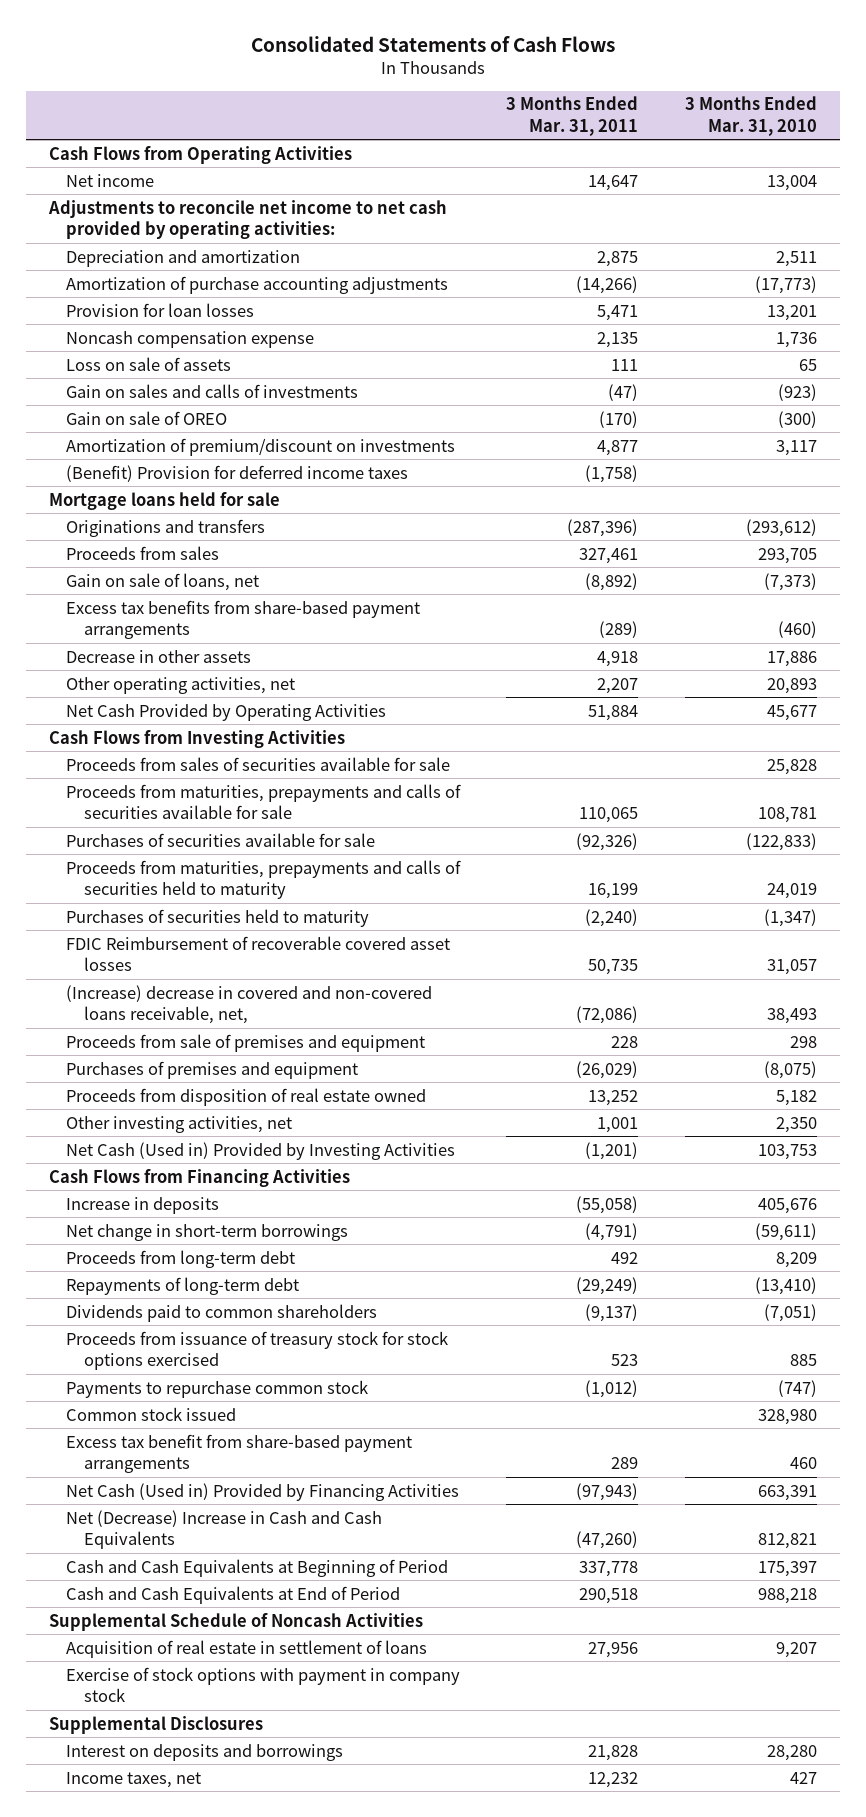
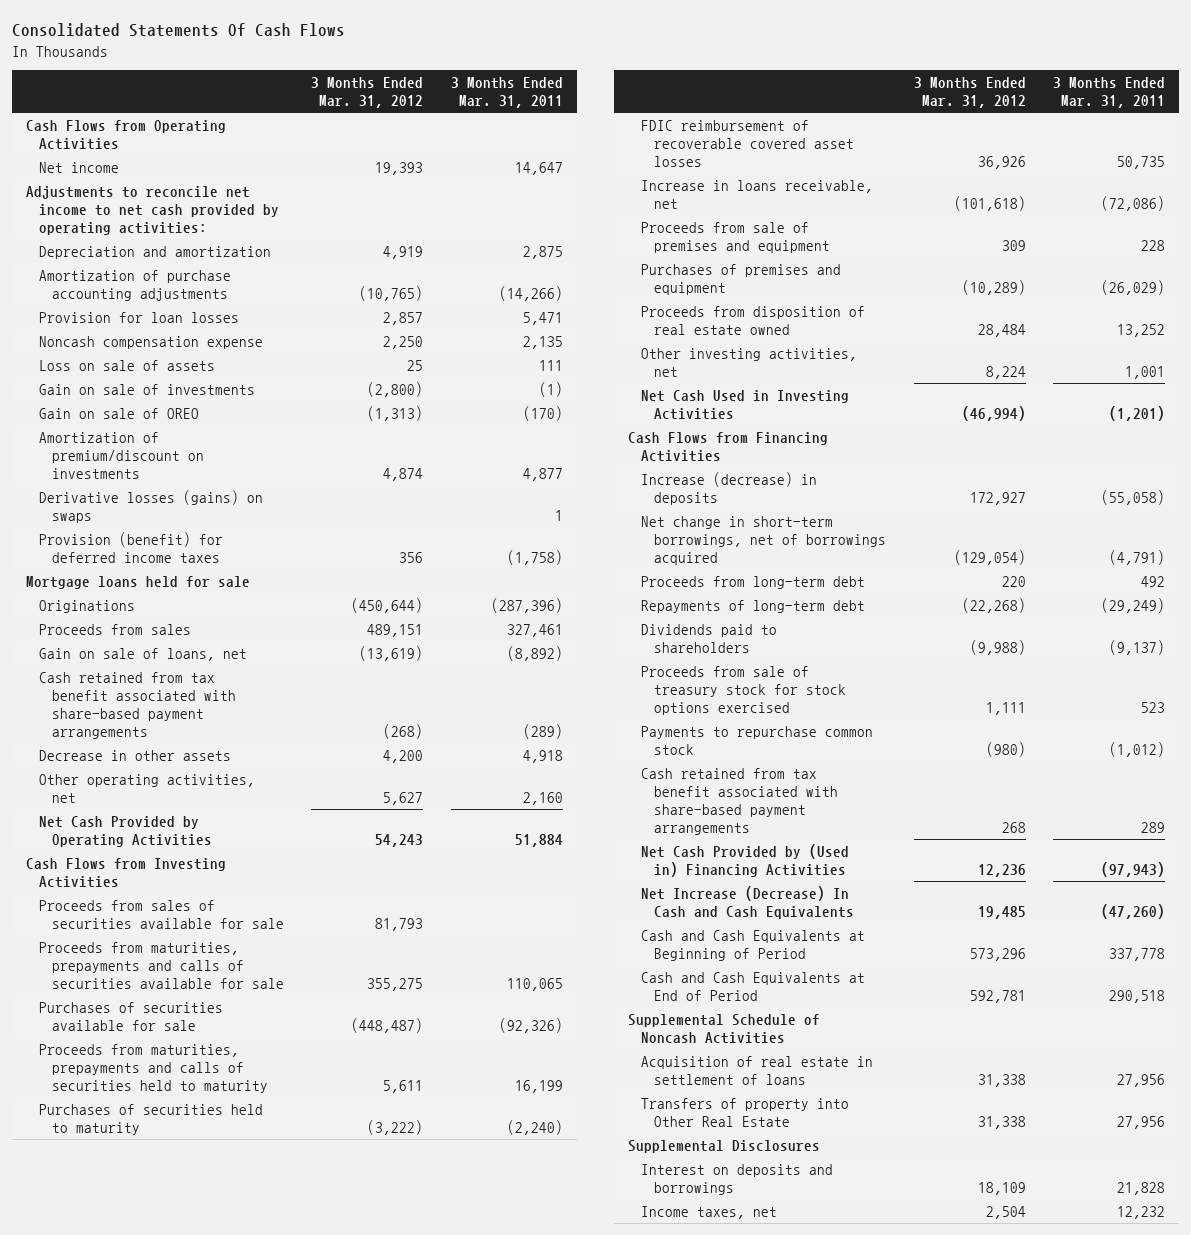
- Consolidated Statements of Cash Flows
+ Consolidated Statements Of Cash Flows
- | 3 Months Ended Mar. 31, 2011 | 3 Months Ended Mar. 31, 2010
+ | 3 Months Ended Mar. 31, 2012 | 3 Months Ended Mar. 31, 2011
- Gain on sales and calls of investments | (47) | (923)
+ Gain on sale of investments | (2,800) | (1)
- (Benefit) Provision for deferred income taxes | (1,758) |
+ Derivative losses (gains) on swaps | | 1
+ Provision (benefit) for deferred income taxes | 356 | (1,758)
- Originations and transfers | (287,396) | (293,612)
+ Originations | (450,644) | (287,396)
- Excess tax benefits from share-based payment arrangements | (289) | (460)
+ Cash retained from tax benefit associated with share-based payment arrangements | (268) | (289)
- Other operating activities, net | 2,207 | 20,893
+ Other operating activities, net | 5,627 | 2,160
- FDIC Reimbursement of recoverable covered asset losses | 50,735 | 31,057
- (Increase) decrease in covered and non-covered loans receivable, net, | (72,086) | 38,493
+ FDIC reimbursement of recoverable covered asset losses | 36,926 | 50,735
+ Increase in loans receivable, net | (101,618) | (72,086)
- Net Cash (Used in) Provided by Investing Activities | (1,201) | 103,753
+ Net Cash Used in Investing Activities | (46,994) | (1,201)
- Increase in deposits | (55,058) | 405,676
- Net change in short-term borrowings | (4,791) | (59,611)
+ Increase (decrease) in deposits | 172,927 | (55,058)
+ Net change in short-term borrowings, net of borrowings acquired | (129,054) | (4,791)
- Dividends paid to common shareholders | (9,137) | (7,051)
- Proceeds from issuance of treasury stock for stock options exercised | 523 | 885
+ Dividends paid to shareholders | (9,988) | (9,137)
+ Proceeds from sale of treasury stock for stock options exercised | 1,111 | 523
- Common stock issued | | 328,980
- Excess tax benefit from share-based payment arrangements | 289 | 460
- Net Cash (Used in) Provided by Financing Activities | (97,943) | 663,391
- Net (Decrease) Increase in Cash and Cash Equivalents | (47,260) | 812,821
+ Cash retained from tax benefit associated with share-based payment arrangements | 268 | 289
+ Net Cash Provided by (Used in) Financing Activities | 12,236 | (97,943)
+ Net Increase (Decrease) In Cash and Cash Equivalents | 19,485 | (47,260)
- Exercise of stock options with payment in company stock
+ Transfers of property into Other Real Estate | 31,338 | 27,956

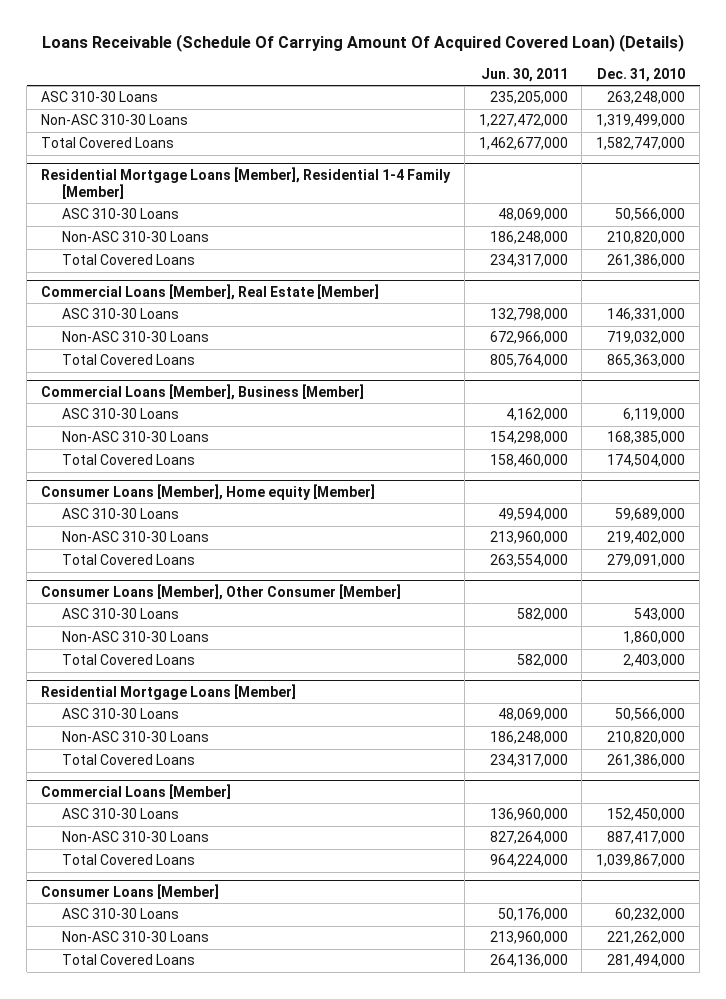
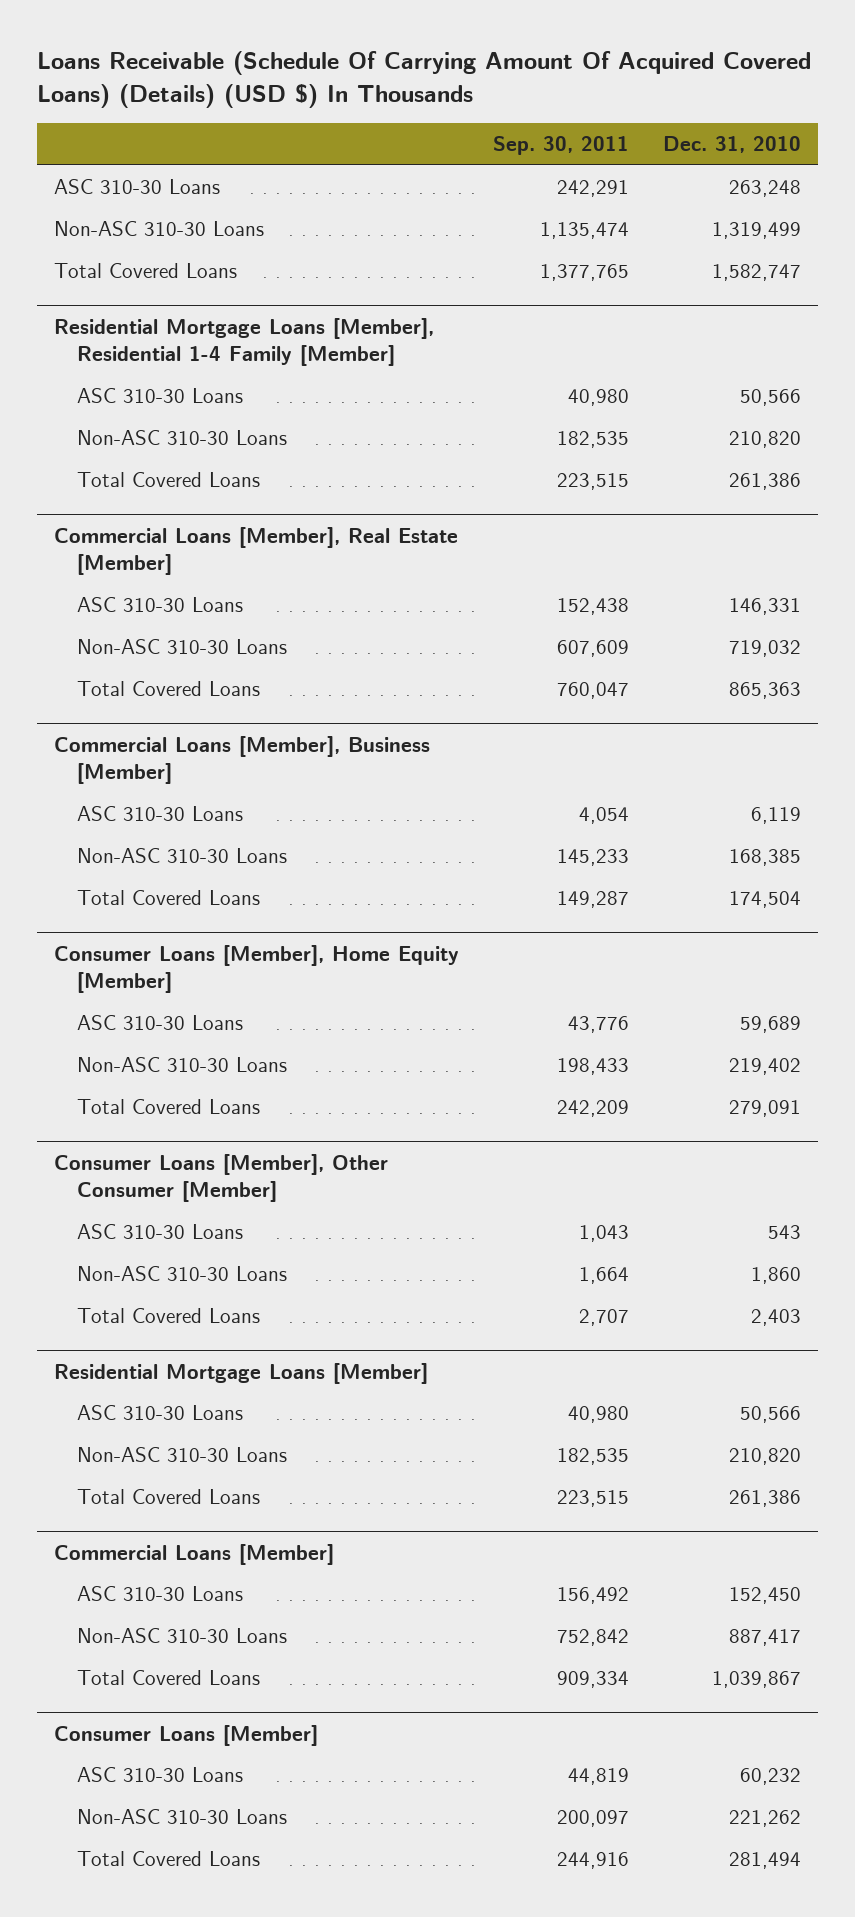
- Loans Receivable (Schedule Of Carrying Amount Of Acquired Covered Loan) (Details)
+ Loans Receivable (Schedule Of Carrying Amount Of Acquired Covered Loans) (Details) (USD $) In Thousands
- | Jun. 30, 2011 | Dec. 31, 2010
+ | Sep. 30, 2011 | Dec. 31, 2010
- ASC 310-30 Loans | 235,205,000 | 263,248,000
- Non-ASC 310-30 Loans | 1,227,472,000 | 1,319,499,000
- Total Covered Loans | 1,462,677,000 | 1,582,747,000
+ ASC 310-30 Loans | 242,291 | 263,248
+ Non-ASC 310-30 Loans | 1,135,474 | 1,319,499
+ Total Covered Loans | 1,377,765 | 1,582,747
@ Residential Mortgage Loans [Member], Residential 1-4 Family [Member]
- ASC 310-30 Loans | 48,069,000 | 50,566,000
- Non-ASC 310-30 Loans | 186,248,000 | 210,820,000
- Total Covered Loans | 234,317,000 | 261,386,000
+ ASC 310-30 Loans | 40,980 | 50,566
+ Non-ASC 310-30 Loans | 182,535 | 210,820
+ Total Covered Loans | 223,515 | 261,386
@ Commercial Loans [Member], Real Estate [Member]
- ASC 310-30 Loans | 132,798,000 | 146,331,000
- Non-ASC 310-30 Loans | 672,966,000 | 719,032,000
- Total Covered Loans | 805,764,000 | 865,363,000
+ ASC 310-30 Loans | 152,438 | 146,331
+ Non-ASC 310-30 Loans | 607,609 | 719,032
+ Total Covered Loans | 760,047 | 865,363
@ Commercial Loans [Member], Business [Member]
- ASC 310-30 Loans | 4,162,000 | 6,119,000
- Non-ASC 310-30 Loans | 154,298,000 | 168,385,000
- Total Covered Loans | 158,460,000 | 174,504,000
- Consumer Loans [Member], Home equity [Member]
- ASC 310-30 Loans | 49,594,000 | 59,689,000
- Non-ASC 310-30 Loans | 213,960,000 | 219,402,000
- Total Covered Loans | 263,554,000 | 279,091,000
@ Commercial Loans [Member], Business [Member]
+ ASC 310-30 Loans | 4,054 | 6,119
+ Non-ASC 310-30 Loans | 145,233 | 168,385
+ Total Covered Loans | 149,287 | 174,504
+ Consumer Loans [Member], Home Equity [Member]
+ ASC 310-30 Loans | 43,776 | 59,689
+ Non-ASC 310-30 Loans | 198,433 | 219,402
+ Total Covered Loans | 242,209 | 279,091
@ Consumer Loans [Member], Other Consumer [Member]
- ASC 310-30 Loans | 582,000 | 543,000
- Non-ASC 310-30 Loans | | 1,860,000
- Total Covered Loans | 582,000 | 2,403,000
+ ASC 310-30 Loans | 1,043 | 543
+ Non-ASC 310-30 Loans | 1,664 | 1,860
+ Total Covered Loans | 2,707 | 2,403
@ Residential Mortgage Loans [Member]
- ASC 310-30 Loans | 48,069,000 | 50,566,000
- Non-ASC 310-30 Loans | 186,248,000 | 210,820,000
- Total Covered Loans | 234,317,000 | 261,386,000
+ ASC 310-30 Loans | 40,980 | 50,566
+ Non-ASC 310-30 Loans | 182,535 | 210,820
+ Total Covered Loans | 223,515 | 261,386
@ Commercial Loans [Member]
- ASC 310-30 Loans | 136,960,000 | 152,450,000
- Non-ASC 310-30 Loans | 827,264,000 | 887,417,000
- Total Covered Loans | 964,224,000 | 1,039,867,000
+ ASC 310-30 Loans | 156,492 | 152,450
+ Non-ASC 310-30 Loans | 752,842 | 887,417
+ Total Covered Loans | 909,334 | 1,039,867
@ Consumer Loans [Member]
- ASC 310-30 Loans | 50,176,000 | 60,232,000
- Non-ASC 310-30 Loans | 213,960,000 | 221,262,000
- Total Covered Loans | 264,136,000 | 281,494,000
+ ASC 310-30 Loans | 44,819 | 60,232
+ Non-ASC 310-30 Loans | 200,097 | 221,262
+ Total Covered Loans | 244,916 | 281,494

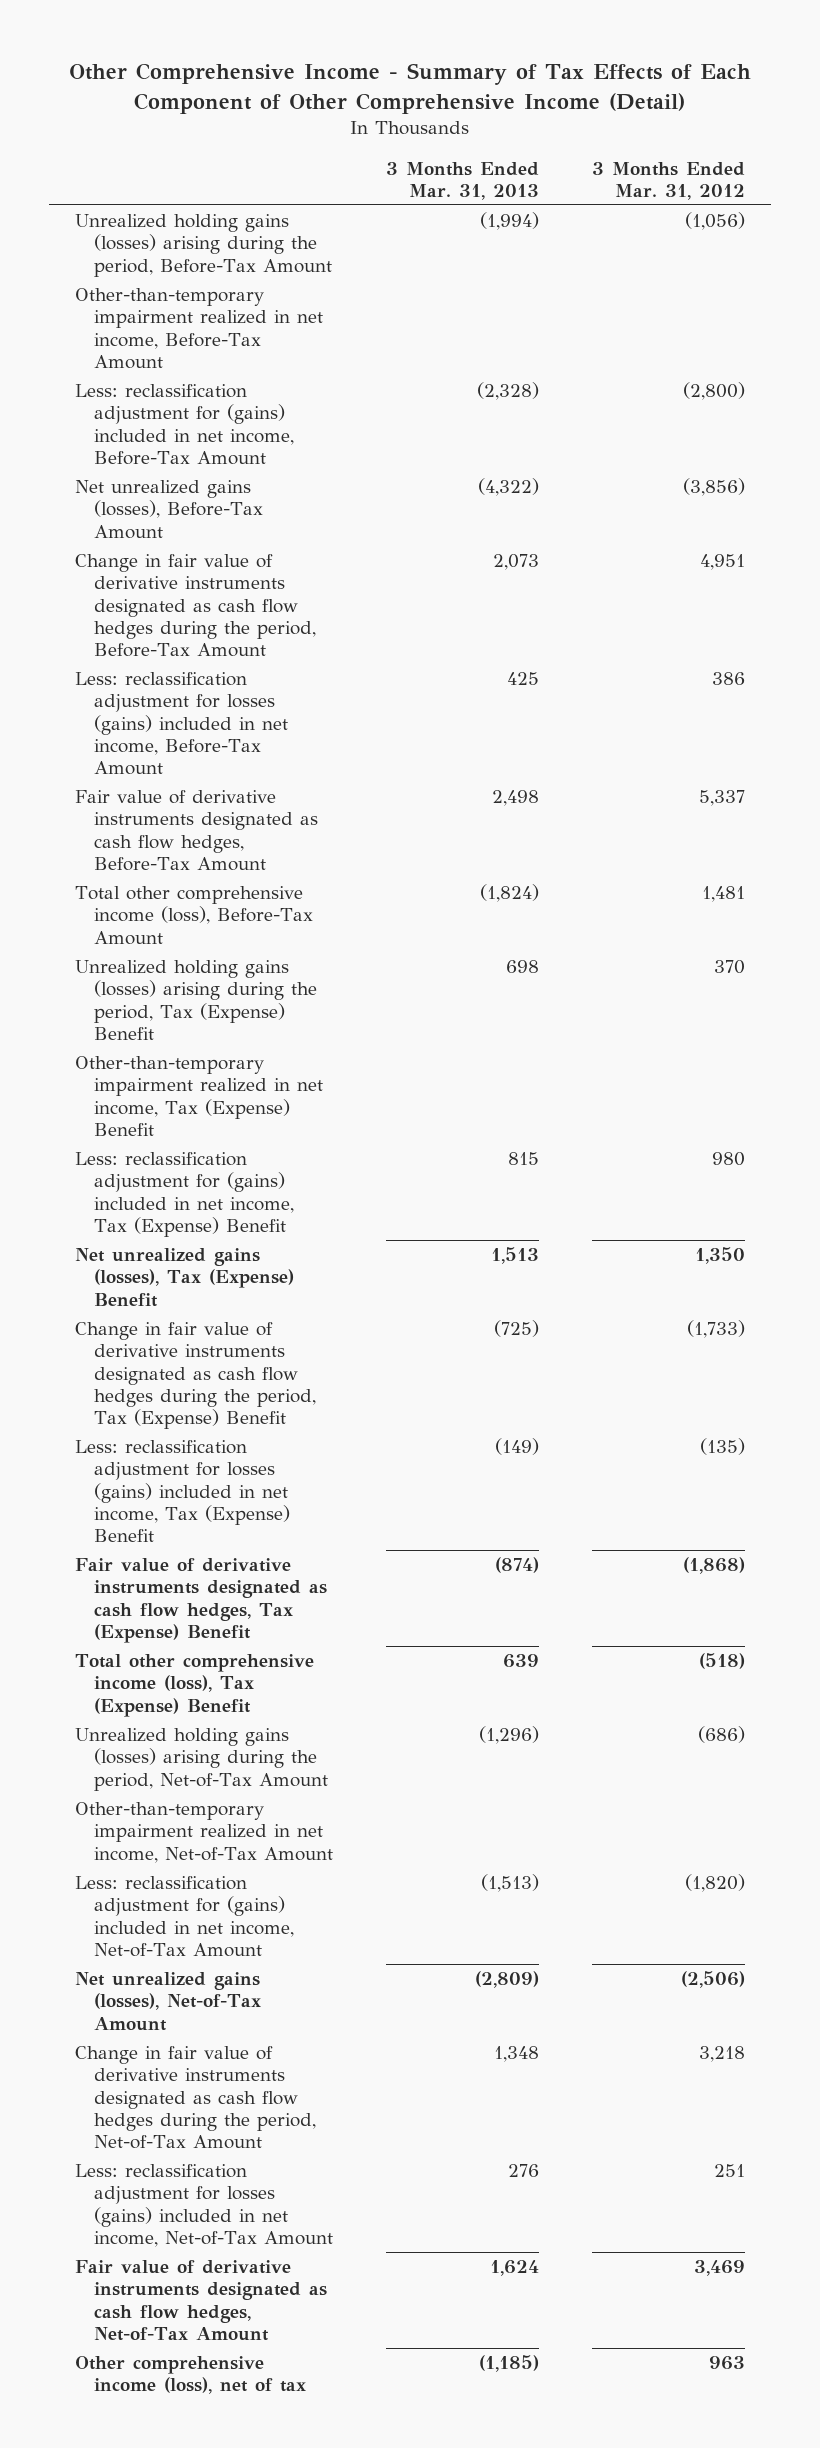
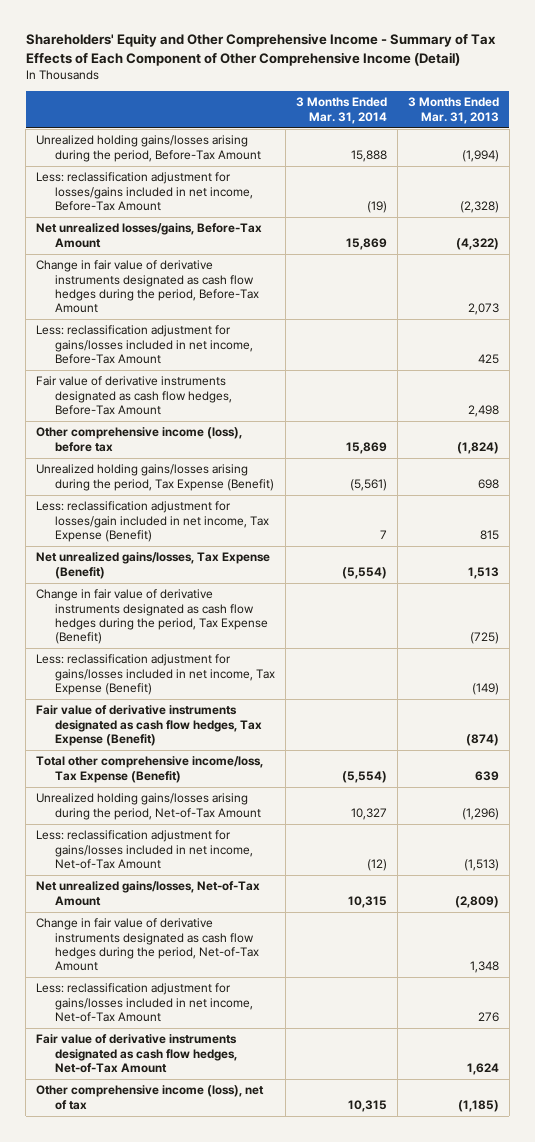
- Other Comprehensive Income - Summary of Tax Effects of Each Component of Other Comprehensive Income (Detail)
+ Shareholders' Equity and Other Comprehensive Income - Summary of Tax Effects of Each Component of Other Comprehensive Income (Detail)
- | 3 Months Ended Mar. 31, 2013 | 3 Months Ended Mar. 31, 2012
+ | 3 Months Ended Mar. 31, 2014 | 3 Months Ended Mar. 31, 2013
- Unrealized holding gains (losses) arising during the period, Before-Tax Amount | (1,994) | (1,056)
- Other-than-temporary impairment realized in net income, Before-Tax Amount
- Less: reclassification adjustment for (gains) included in net income, Before-Tax Amount | (2,328) | (2,800)
- Net unrealized gains (losses), Before-Tax Amount | (4,322) | (3,856)
+ Unrealized holding gains/losses arising during the period, Before-Tax Amount | 15,888 | (1,994)
+ Less: reclassification adjustment for losses/gains included in net income, Before-Tax Amount | (19) | (2,328)
+ Net unrealized losses/gains, Before-Tax Amount | 15,869 | (4,322)
- Less: reclassification adjustment for losses (gains) included in net income, Before-Tax Amount | 425 | 386
+ Less: reclassification adjustment for gains/losses included in net income, Before-Tax Amount | | 425
- Total other comprehensive income (loss), Before-Tax Amount | (1,824) | 1,481
- Unrealized holding gains (losses) arising during the period, Tax (Expense) Benefit | 698 | 370
- Other-than-temporary impairment realized in net income, Tax (Expense) Benefit
- Less: reclassification adjustment for (gains) included in net income, Tax (Expense) Benefit | 815 | 980
- Net unrealized gains (losses), Tax (Expense) Benefit | 1,513 | 1,350
- Change in fair value of derivative instruments designated as cash flow hedges during the period, Tax (Expense) Benefit | (725) | (1,733)
- Less: reclassification adjustment for losses (gains) included in net income, Tax (Expense) Benefit | (149) | (135)
- Fair value of derivative instruments designated as cash flow hedges, Tax (Expense) Benefit | (874) | (1,868)
- Total other comprehensive income (loss), Tax (Expense) Benefit | 639 | (518)
- Unrealized holding gains (losses) arising during the period, Net-of-Tax Amount | (1,296) | (686)
- Other-than-temporary impairment realized in net income, Net-of-Tax Amount
- Less: reclassification adjustment for (gains) included in net income, Net-of-Tax Amount | (1,513) | (1,820)
- Net unrealized gains (losses), Net-of-Tax Amount | (2,809) | (2,506)
+ Other comprehensive income (loss), before tax | 15,869 | (1,824)
+ Unrealized holding gains/losses arising during the period, Tax Expense (Benefit) | (5,561) | 698
+ Less: reclassification adjustment for losses/gain included in net income, Tax Expense (Benefit) | 7 | 815
+ Net unrealized gains/losses, Tax Expense (Benefit) | (5,554) | 1,513
+ Change in fair value of derivative instruments designated as cash flow hedges during the period, Tax Expense (Benefit) | | (725)
+ Less: reclassification adjustment for gains/losses included in net income, Tax Expense (Benefit) | | (149)
+ Fair value of derivative instruments designated as cash flow hedges, Tax Expense (Benefit) | | (874)
+ Total other comprehensive income/loss, Tax Expense (Benefit) | (5,554) | 639
+ Unrealized holding gains/losses arising during the period, Net-of-Tax Amount | 10,327 | (1,296)
+ Less: reclassification adjustment for gains/losses included in net income, Net-of-Tax Amount | (12) | (1,513)
+ Net unrealized gains/losses, Net-of-Tax Amount | 10,315 | (2,809)
- Less: reclassification adjustment for losses (gains) included in net income, Net-of-Tax Amount | 276 | 251
+ Less: reclassification adjustment for gains/losses included in net income, Net-of-Tax Amount | | 276

